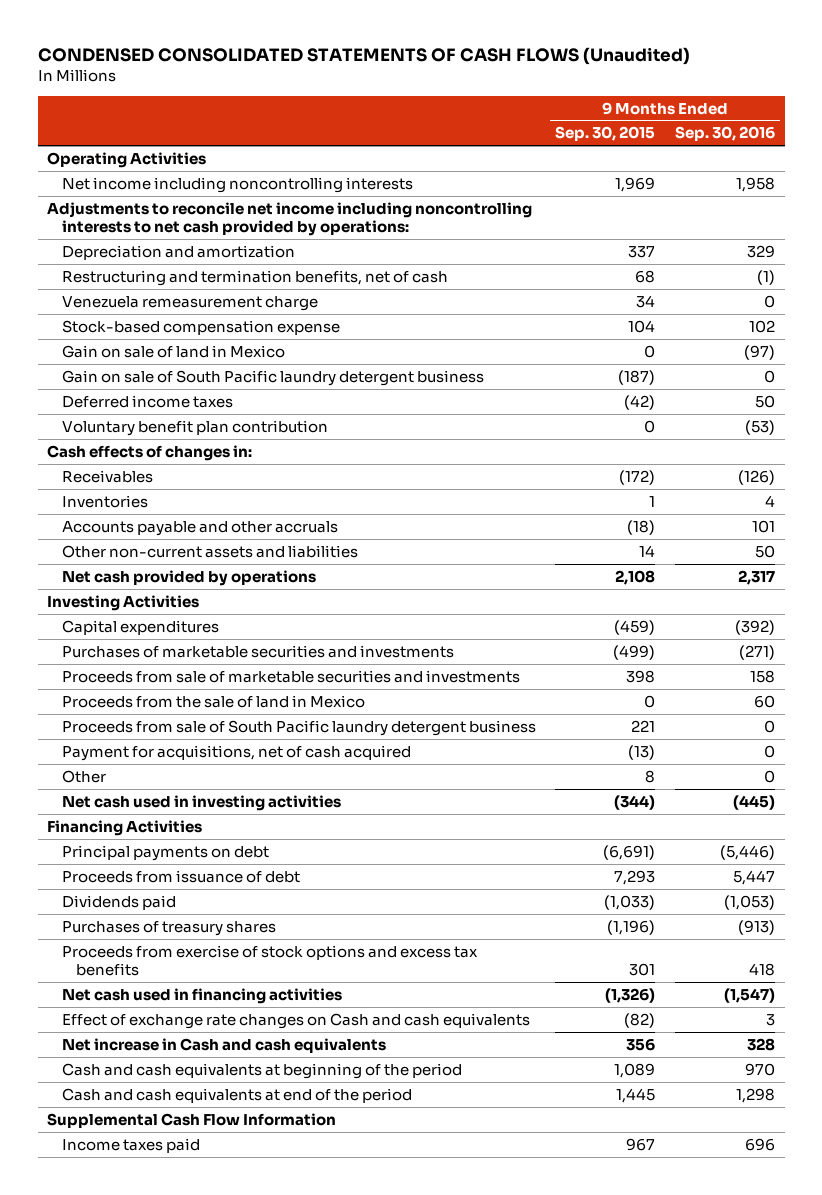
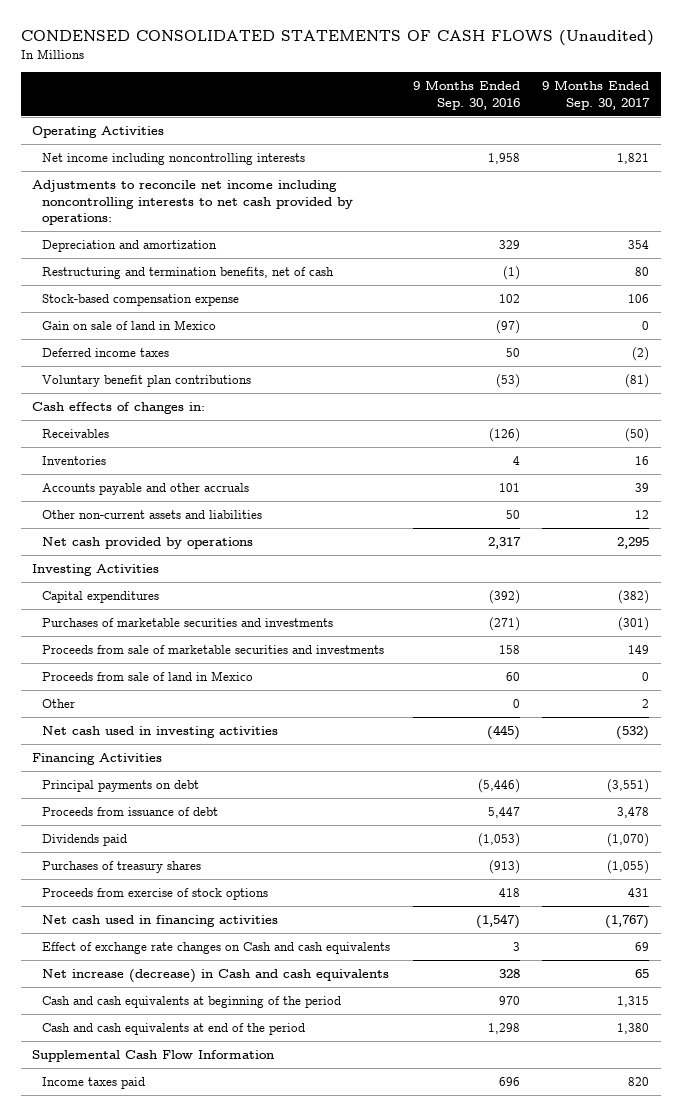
- | 9 Months Ended Sep. 30, 2015 | 9 Months Ended Sep. 30, 2016
+ | 9 Months Ended Sep. 30, 2016 | 9 Months Ended Sep. 30, 2017
- Venezuela remeasurement charge | 34 | 0
- Gain on sale of South Pacific laundry detergent business | (187) | 0
- Voluntary benefit plan contribution | 0 | (53)
+ Voluntary benefit plan contributions | (53) | (81)
- Proceeds from the sale of land in Mexico | 0 | 60
- Proceeds from sale of South Pacific laundry detergent business | 221 | 0
- Payment for acquisitions, net of cash acquired | (13) | 0
+ Proceeds from sale of land in Mexico | 60 | 0
- Proceeds from exercise of stock options and excess tax benefits | 301 | 418
+ Proceeds from exercise of stock options | 418 | 431
- Net increase in Cash and cash equivalents | 356 | 328
+ Net increase (decrease) in Cash and cash equivalents | 328 | 65

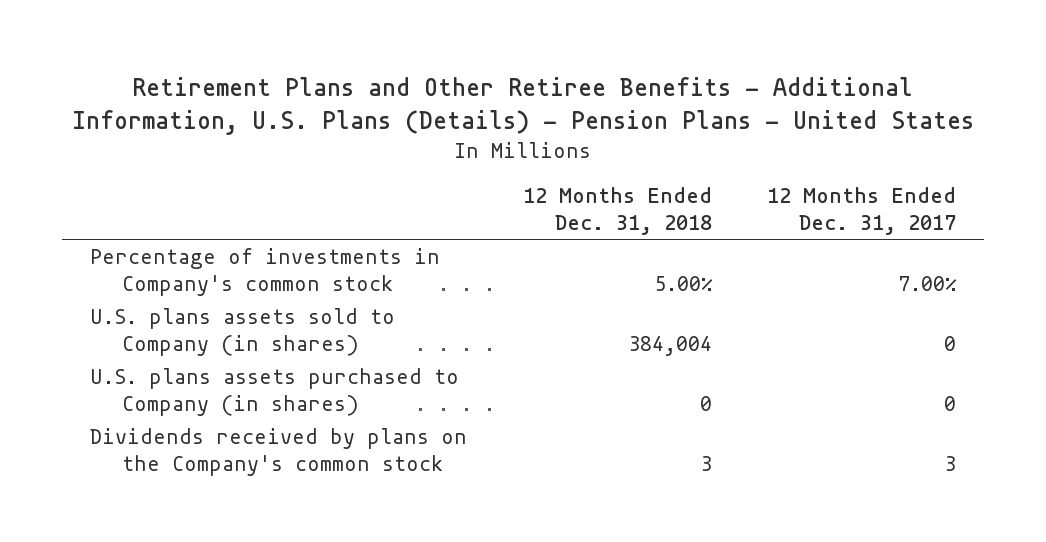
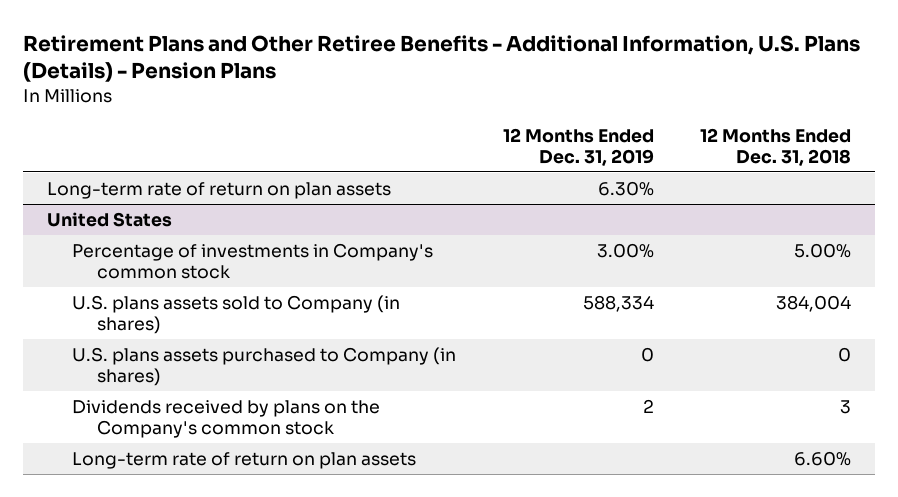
- Retirement Plans and Other Retiree Benefits - Additional Information, U.S. Plans (Details) - Pension Plans - United States
+ Retirement Plans and Other Retiree Benefits - Additional Information, U.S. Plans (Details) - Pension Plans
- | 12 Months Ended Dec. 31, 2018 | 12 Months Ended Dec. 31, 2017
+ | 12 Months Ended Dec. 31, 2019 | 12 Months Ended Dec. 31, 2018
+ Long-term rate of return on plan assets | 6.30% |
+ United States
+ Long-term rate of return on plan assets | | 6.60%

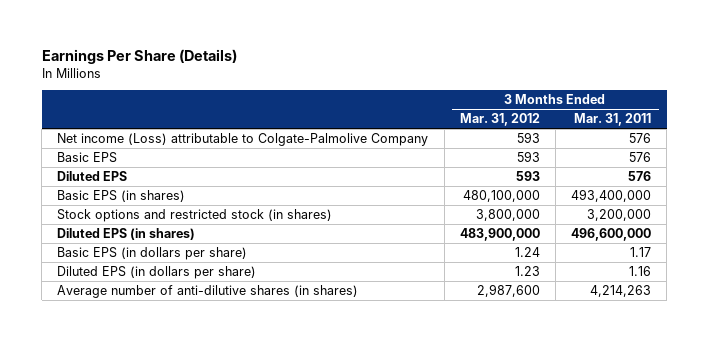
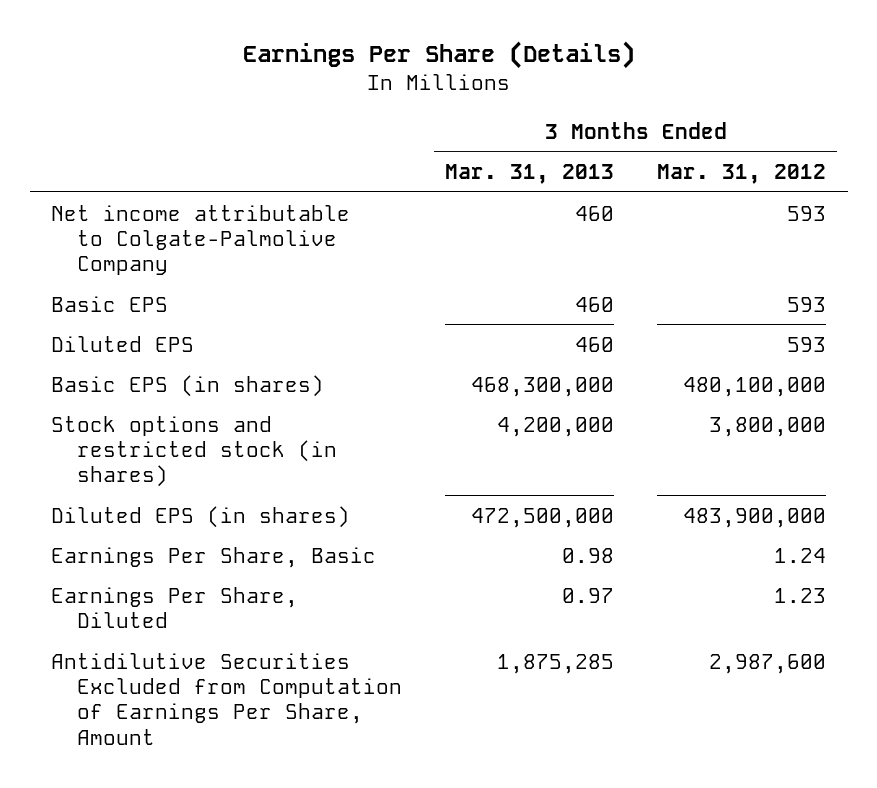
- | 3 Months Ended Mar. 31, 2012 | 3 Months Ended Mar. 31, 2011
+ | 3 Months Ended Mar. 31, 2013 | 3 Months Ended Mar. 31, 2012
- Net income (Loss) attributable to Colgate-Palmolive Company | 593 | 576
+ Net income attributable to Colgate-Palmolive Company | 460 | 593
- Basic EPS (in dollars per share) | 1.24 | 1.17
- Diluted EPS (in dollars per share) | 1.23 | 1.16
- Average number of anti-dilutive shares (in shares) | 2,987,600 | 4,214,263
+ Earnings Per Share, Basic | 0.98 | 1.24
+ Earnings Per Share, Diluted | 0.97 | 1.23
+ Antidilutive Securities Excluded from Computation of Earnings Per Share, Amount | 1,875,285 | 2,987,600

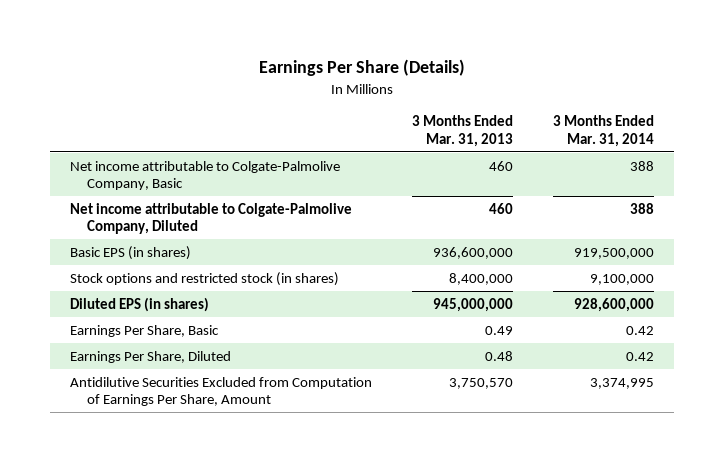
- | 3 Months Ended Mar. 31, 2013 | 3 Months Ended Mar. 31, 2012
+ | 3 Months Ended Mar. 31, 2013 | 3 Months Ended Mar. 31, 2014
- Net income attributable to Colgate-Palmolive Company | 460 | 593
- Basic EPS | 460 | 593
- Diluted EPS | 460 | 593
- Basic EPS (in shares) | 468,300,000 | 480,100,000
- Stock options and restricted stock (in shares) | 4,200,000 | 3,800,000
- Diluted EPS (in shares) | 472,500,000 | 483,900,000
- Earnings Per Share, Basic | 0.98 | 1.24
- Earnings Per Share, Diluted | 0.97 | 1.23
- Antidilutive Securities Excluded from Computation of Earnings Per Share, Amount | 1,875,285 | 2,987,600
+ Net income attributable to Colgate-Palmolive Company, Basic | 460 | 388
+ Net income attributable to Colgate-Palmolive Company, Diluted | 460 | 388
+ Basic EPS (in shares) | 936,600,000 | 919,500,000
+ Stock options and restricted stock (in shares) | 8,400,000 | 9,100,000
+ Diluted EPS (in shares) | 945,000,000 | 928,600,000
+ Earnings Per Share, Basic | 0.49 | 0.42
+ Earnings Per Share, Diluted | 0.48 | 0.42
+ Antidilutive Securities Excluded from Computation of Earnings Per Share, Amount | 3,750,570 | 3,374,995

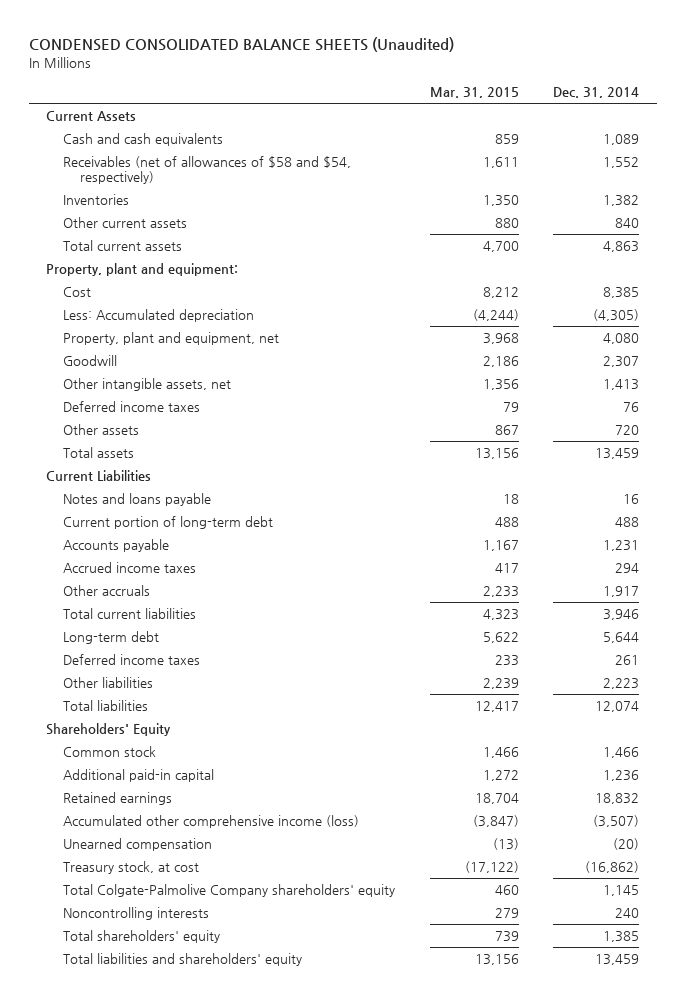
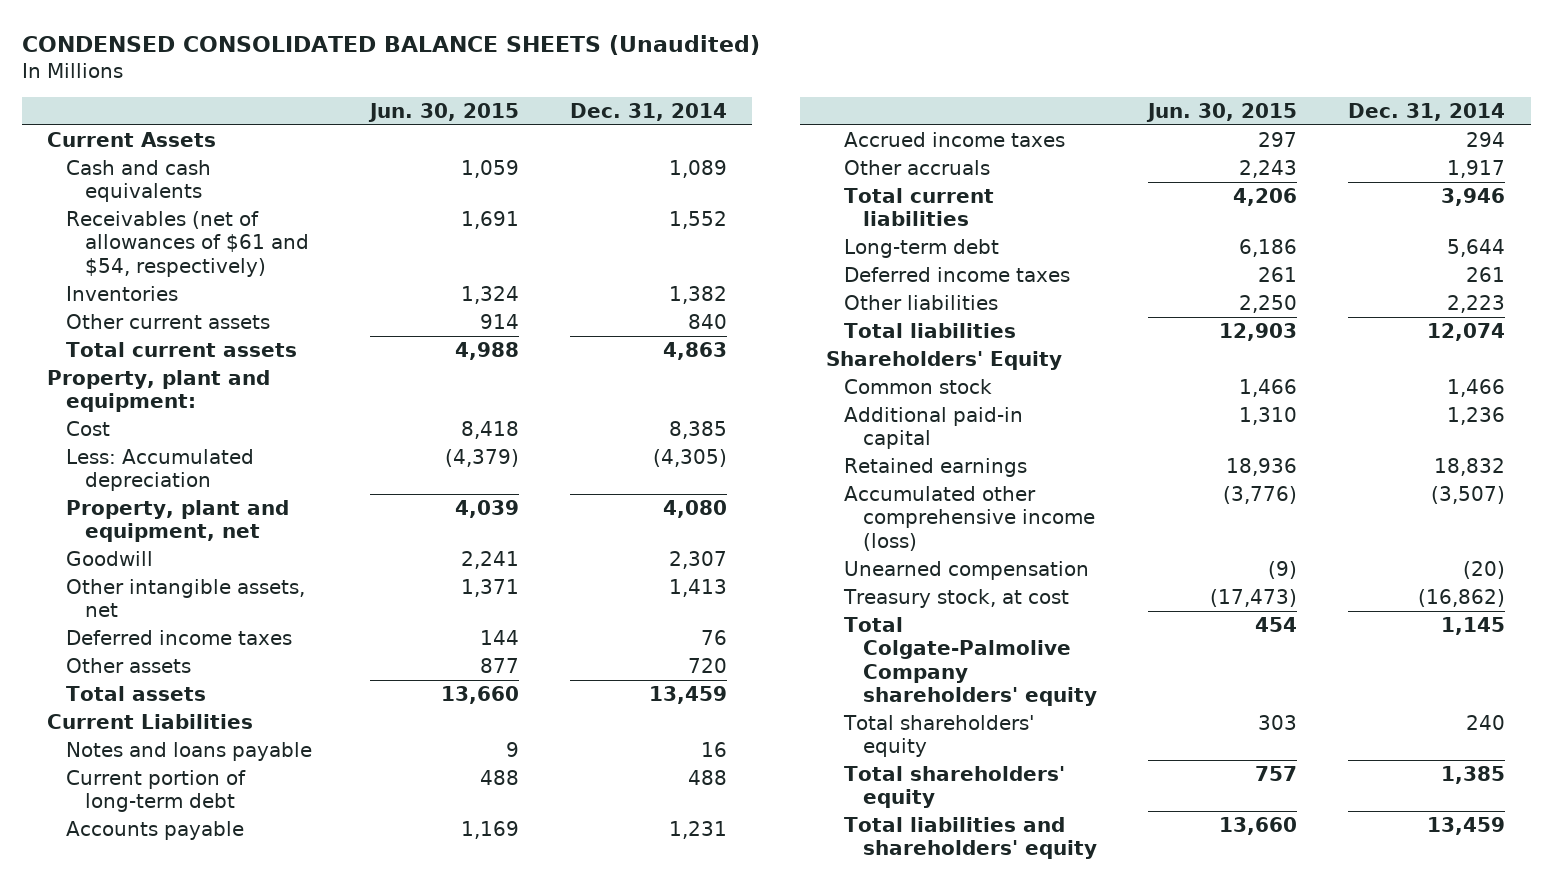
- | Mar. 31, 2015 | Dec. 31, 2014
+ | Jun. 30, 2015 | Dec. 31, 2014
- Receivables (net of allowances of $58 and $54, respectively) | 1,611 | 1,552
+ Receivables (net of allowances of $61 and $54, respectively) | 1,691 | 1,552
- Noncontrolling interests | 279 | 240
+ Total shareholders' equity | 303 | 240

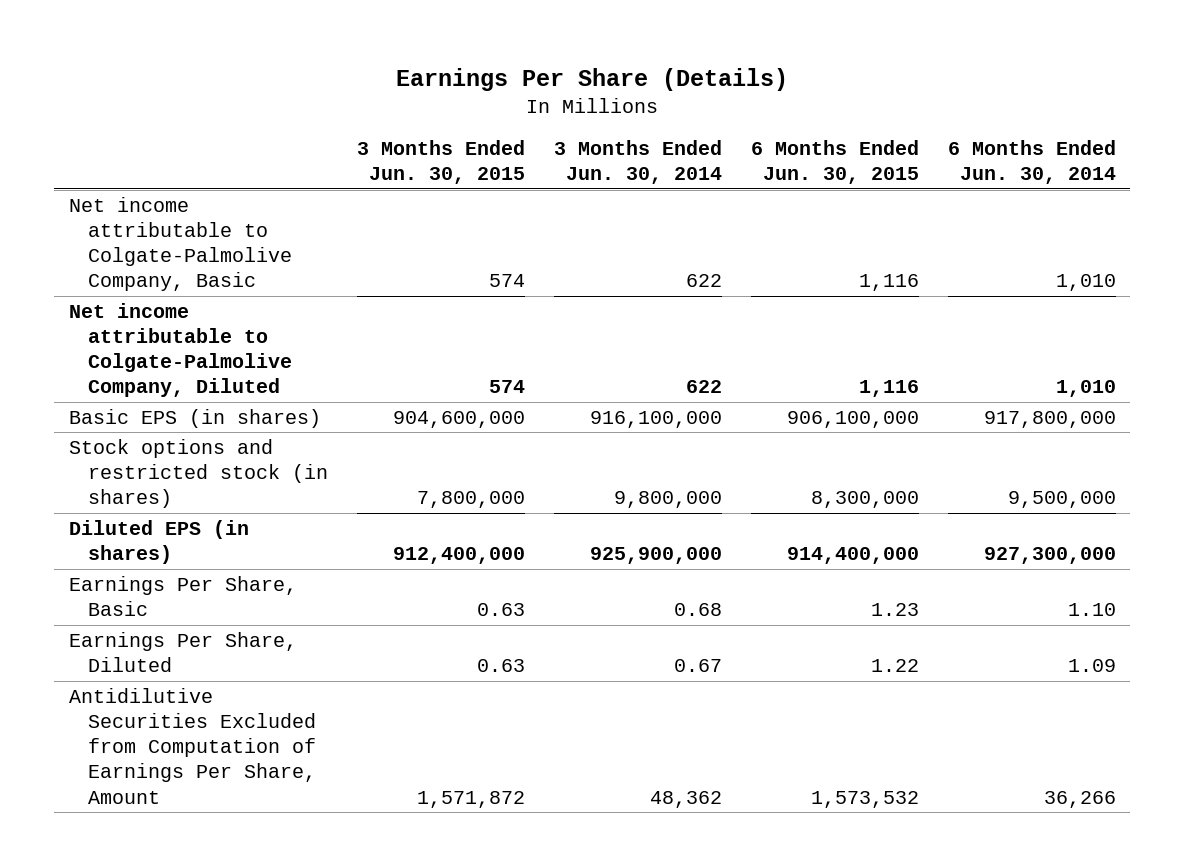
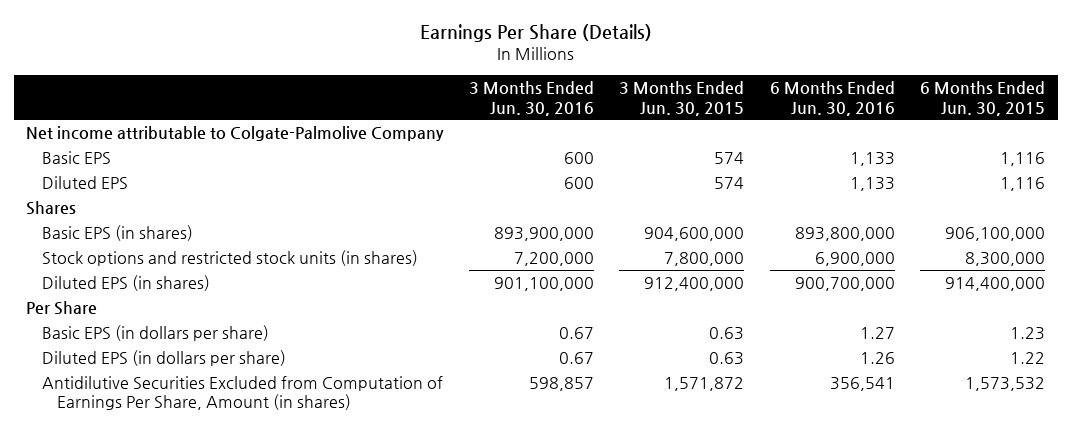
- | 3 Months Ended Jun. 30, 2015 | 3 Months Ended Jun. 30, 2014 | 6 Months Ended Jun. 30, 2015 | 6 Months Ended Jun. 30, 2014
+ | 3 Months Ended Jun. 30, 2016 | 3 Months Ended Jun. 30, 2015 | 6 Months Ended Jun. 30, 2016 | 6 Months Ended Jun. 30, 2015
- Net income attributable to Colgate-Palmolive Company, Basic | 574 | 622 | 1,116 | 1,010
- Net income attributable to Colgate-Palmolive Company, Diluted | 574 | 622 | 1,116 | 1,010
+ Net income attributable to Colgate-Palmolive Company
+ Basic EPS | 600 | 574 | 1,133 | 1,116
+ Diluted EPS | 600 | 574 | 1,133 | 1,116
+ Shares
- Stock options and restricted stock (in shares) | 7,800,000 | 9,800,000 | 8,300,000 | 9,500,000
+ Stock options and restricted stock units (in shares) | 7,200,000 | 7,800,000 | 6,900,000 | 8,300,000
- Earnings Per Share, Basic | 0.63 | 0.68 | 1.23 | 1.10
- Earnings Per Share, Diluted | 0.63 | 0.67 | 1.22 | 1.09
- Antidilutive Securities Excluded from Computation of Earnings Per Share, Amount | 1,571,872 | 48,362 | 1,573,532 | 36,266
+ Per Share
+ Basic EPS (in dollars per share) | 0.67 | 0.63 | 1.27 | 1.23
+ Diluted EPS (in dollars per share) | 0.67 | 0.63 | 1.26 | 1.22
+ Antidilutive Securities Excluded from Computation of Earnings Per Share, Amount (in shares) | 598,857 | 1,571,872 | 356,541 | 1,573,532

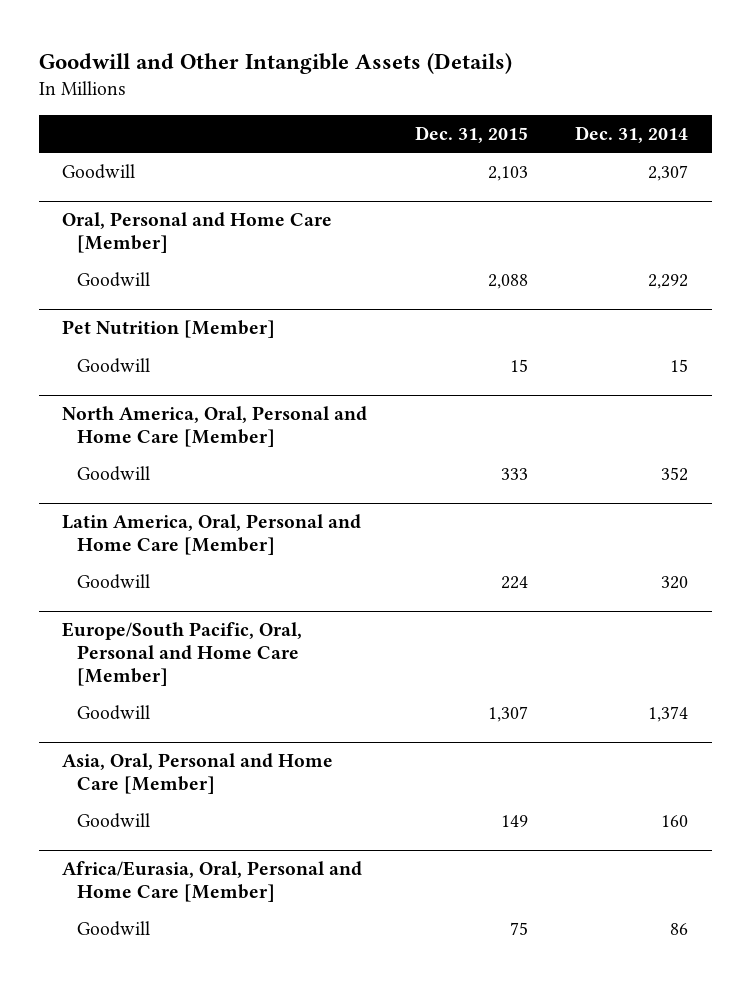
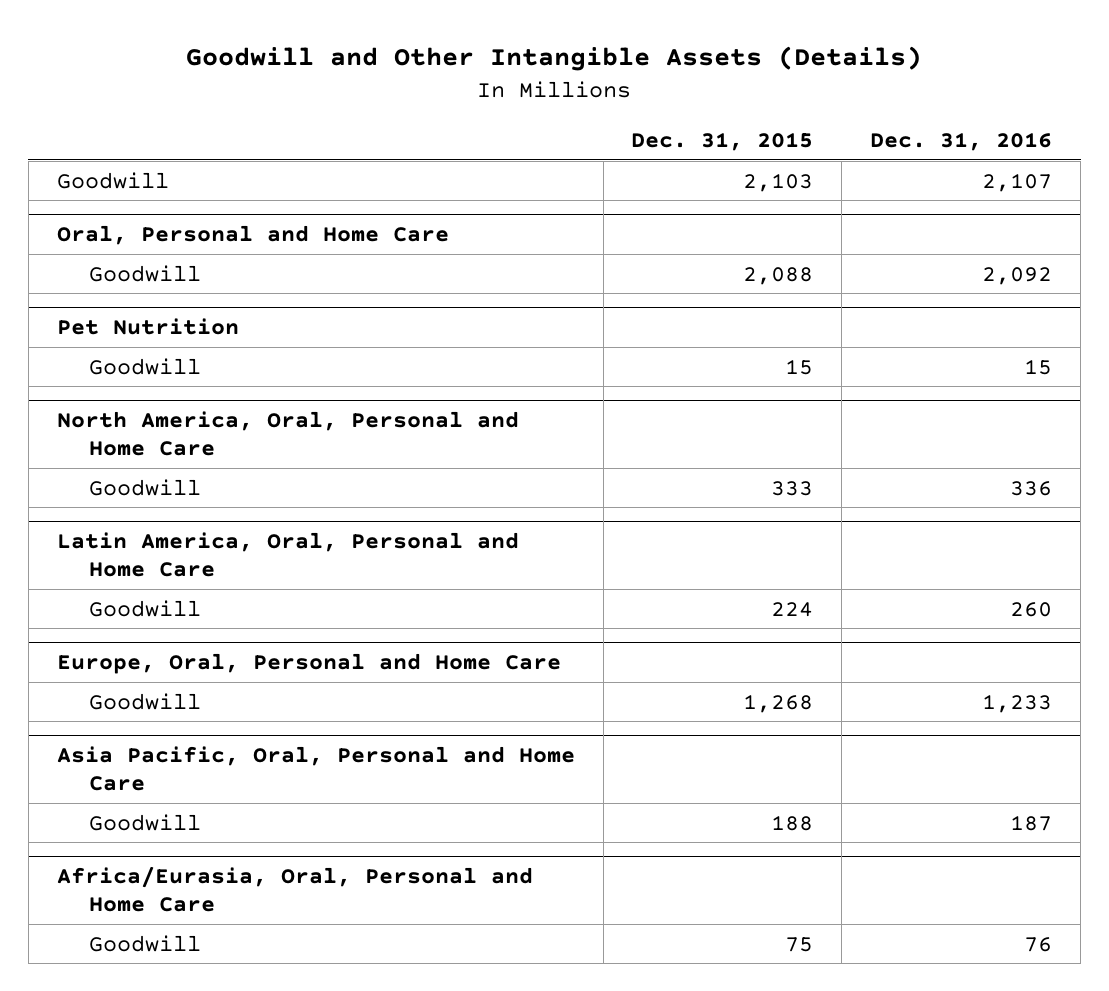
- | Dec. 31, 2015 | Dec. 31, 2014
+ | Dec. 31, 2015 | Dec. 31, 2016
- Oral, Personal and Home Care [Member]
+ Oral, Personal and Home Care
- Pet Nutrition [Member]
+ Pet Nutrition
- North America, Oral, Personal and Home Care [Member]
+ North America, Oral, Personal and Home Care
- Latin America, Oral, Personal and Home Care [Member]
+ Latin America, Oral, Personal and Home Care
- Europe/South Pacific, Oral, Personal and Home Care [Member]
- Goodwill | 1,307 | 1,374
- Asia, Oral, Personal and Home Care [Member]
- Goodwill | 149 | 160
- Africa/Eurasia, Oral, Personal and Home Care [Member]
+ Europe, Oral, Personal and Home Care
+ Goodwill | 1,268 | 1,233
+ Asia Pacific, Oral, Personal and Home Care
+ Goodwill | 188 | 187
+ Africa/Eurasia, Oral, Personal and Home Care

